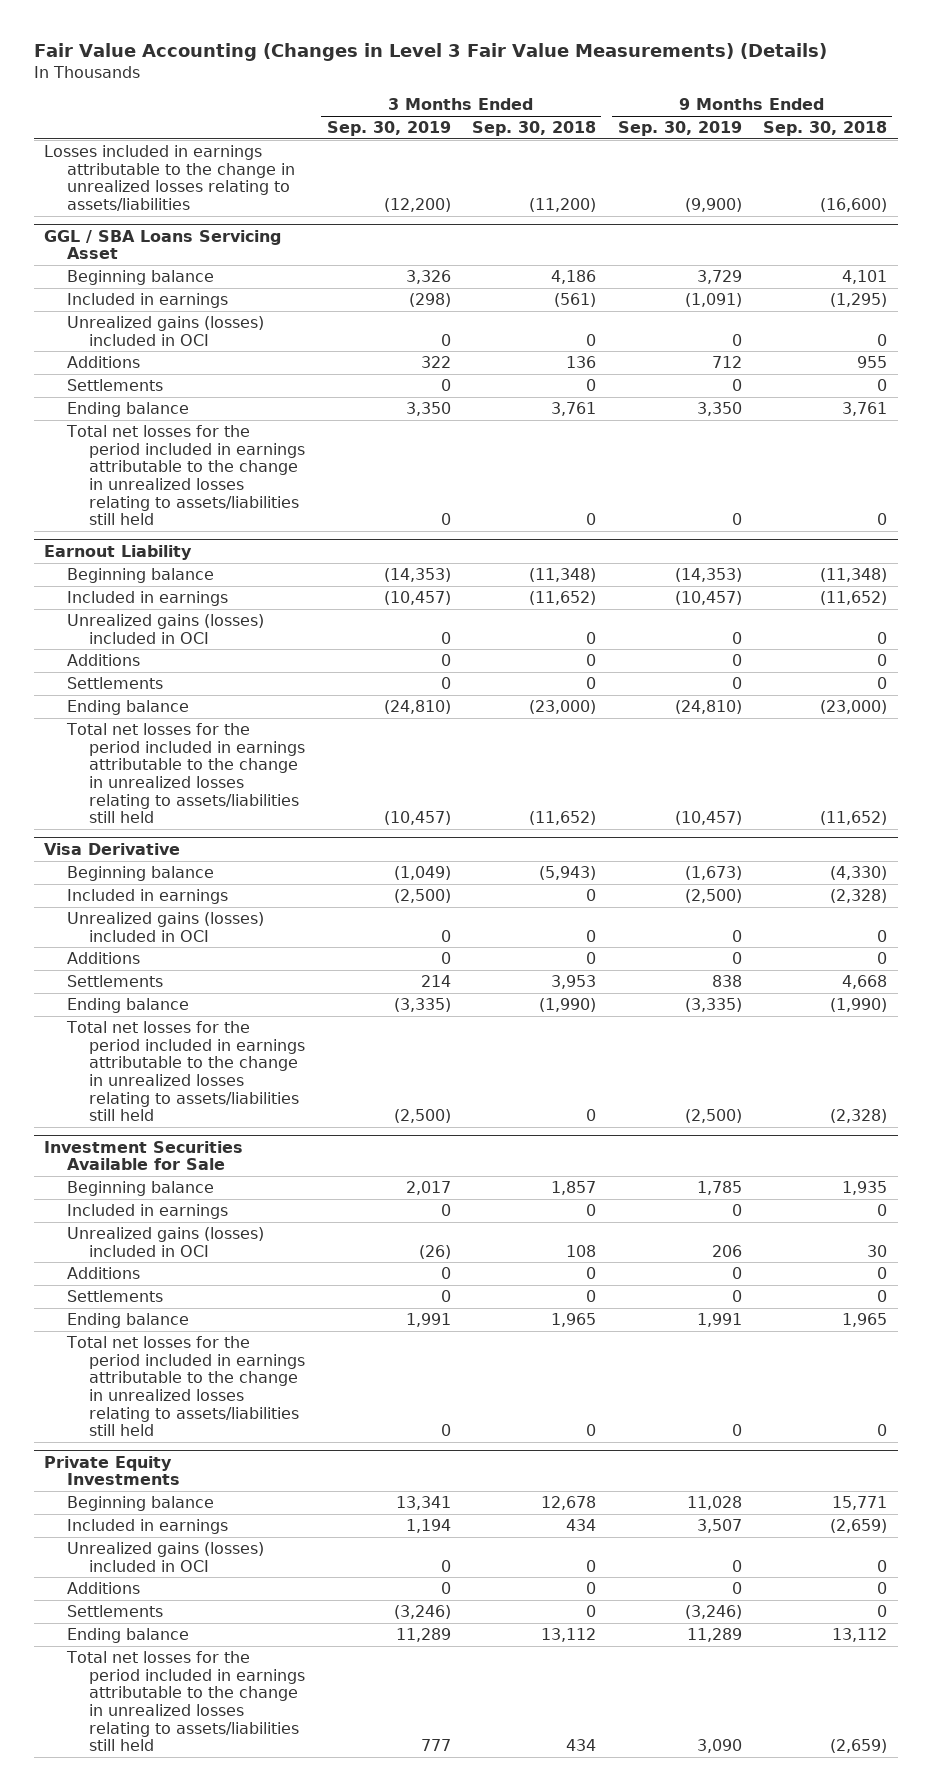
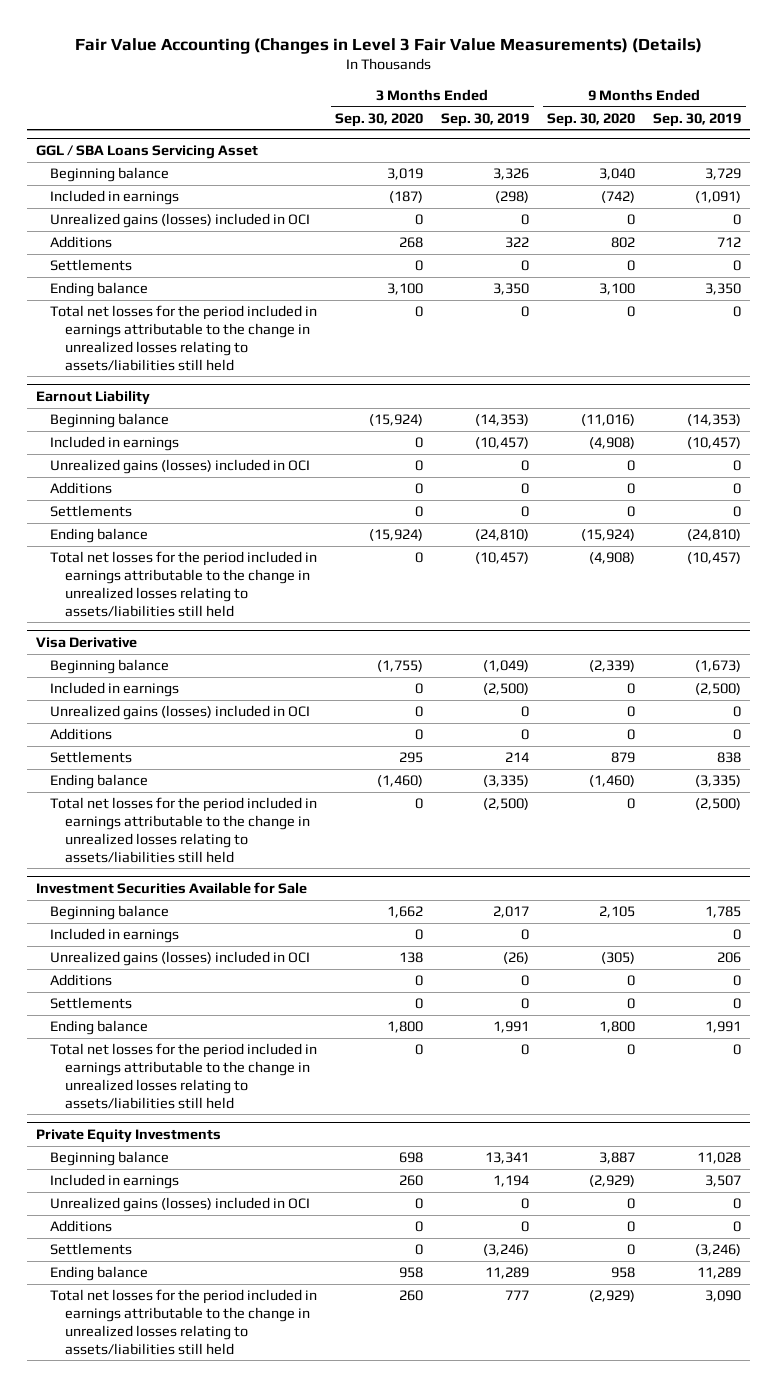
- | 3 Months Ended Sep. 30, 2019 | 3 Months Ended Sep. 30, 2018 | 9 Months Ended Sep. 30, 2019 | 9 Months Ended Sep. 30, 2018
+ | 3 Months Ended Sep. 30, 2020 | 3 Months Ended Sep. 30, 2019 | 9 Months Ended Sep. 30, 2020 | 9 Months Ended Sep. 30, 2019
- Losses included in earnings attributable to the change in unrealized losses relating to assets/liabilities | (12,200) | (11,200) | (9,900) | (16,600)

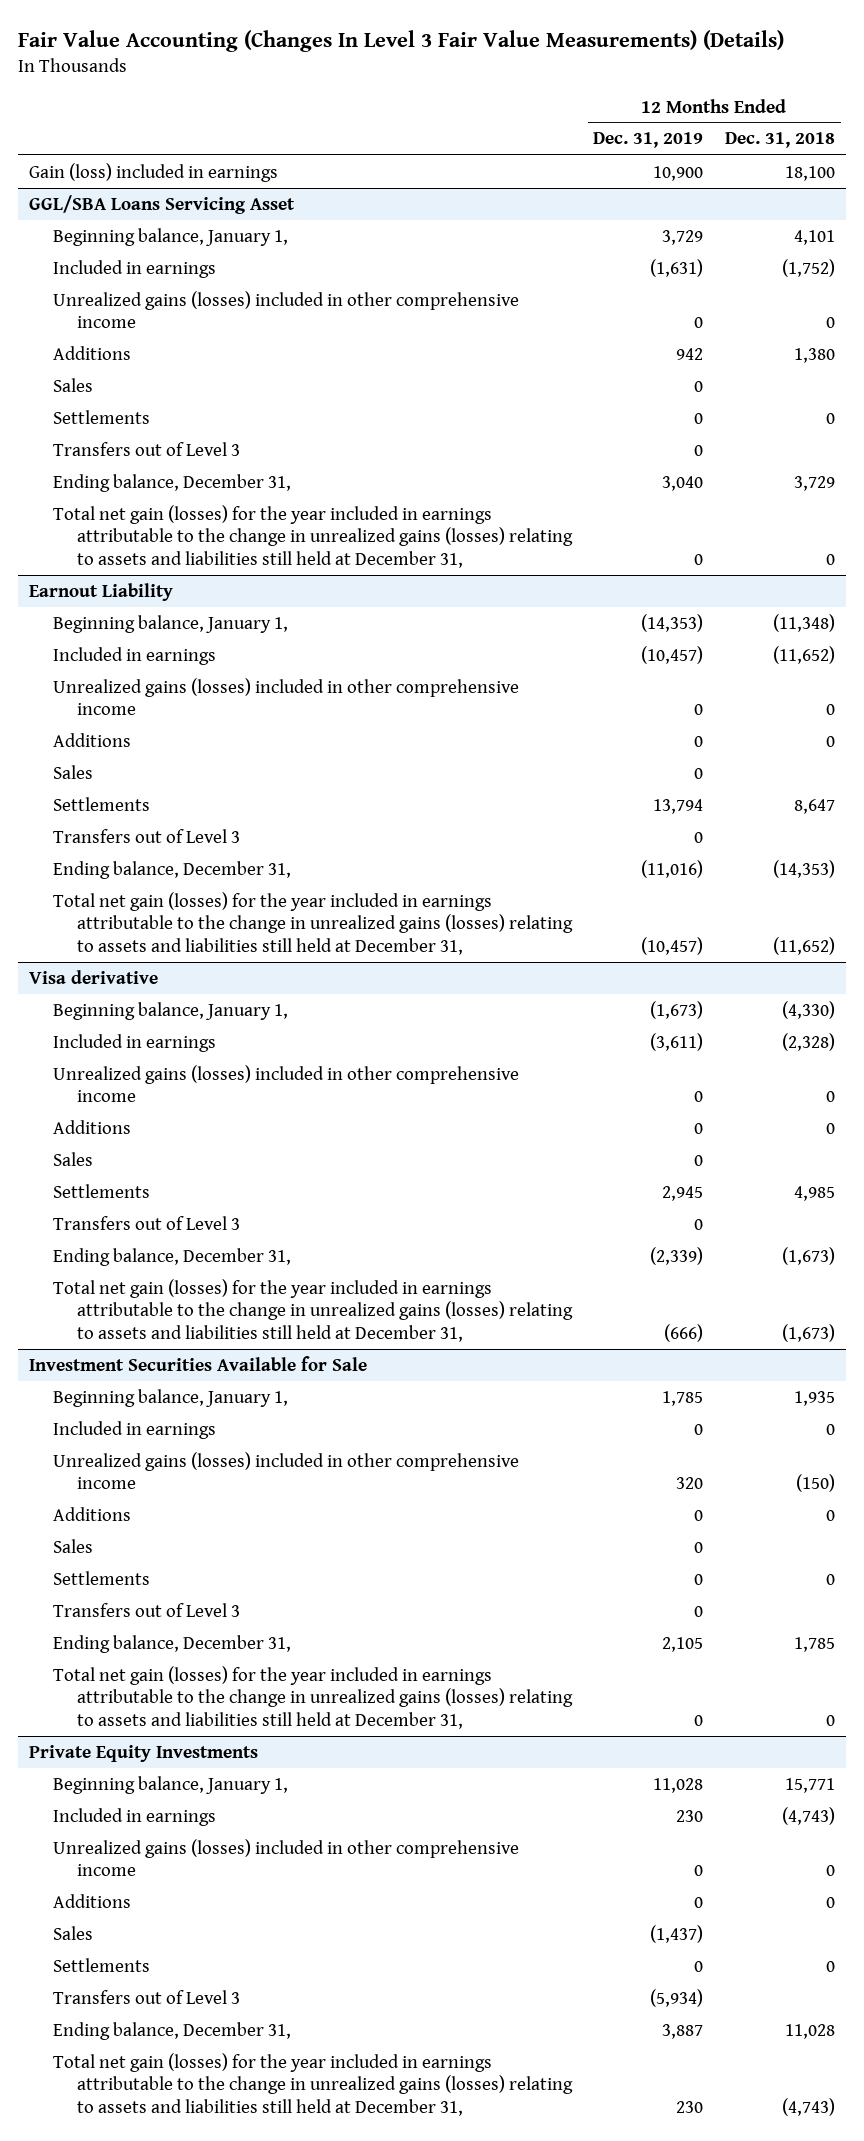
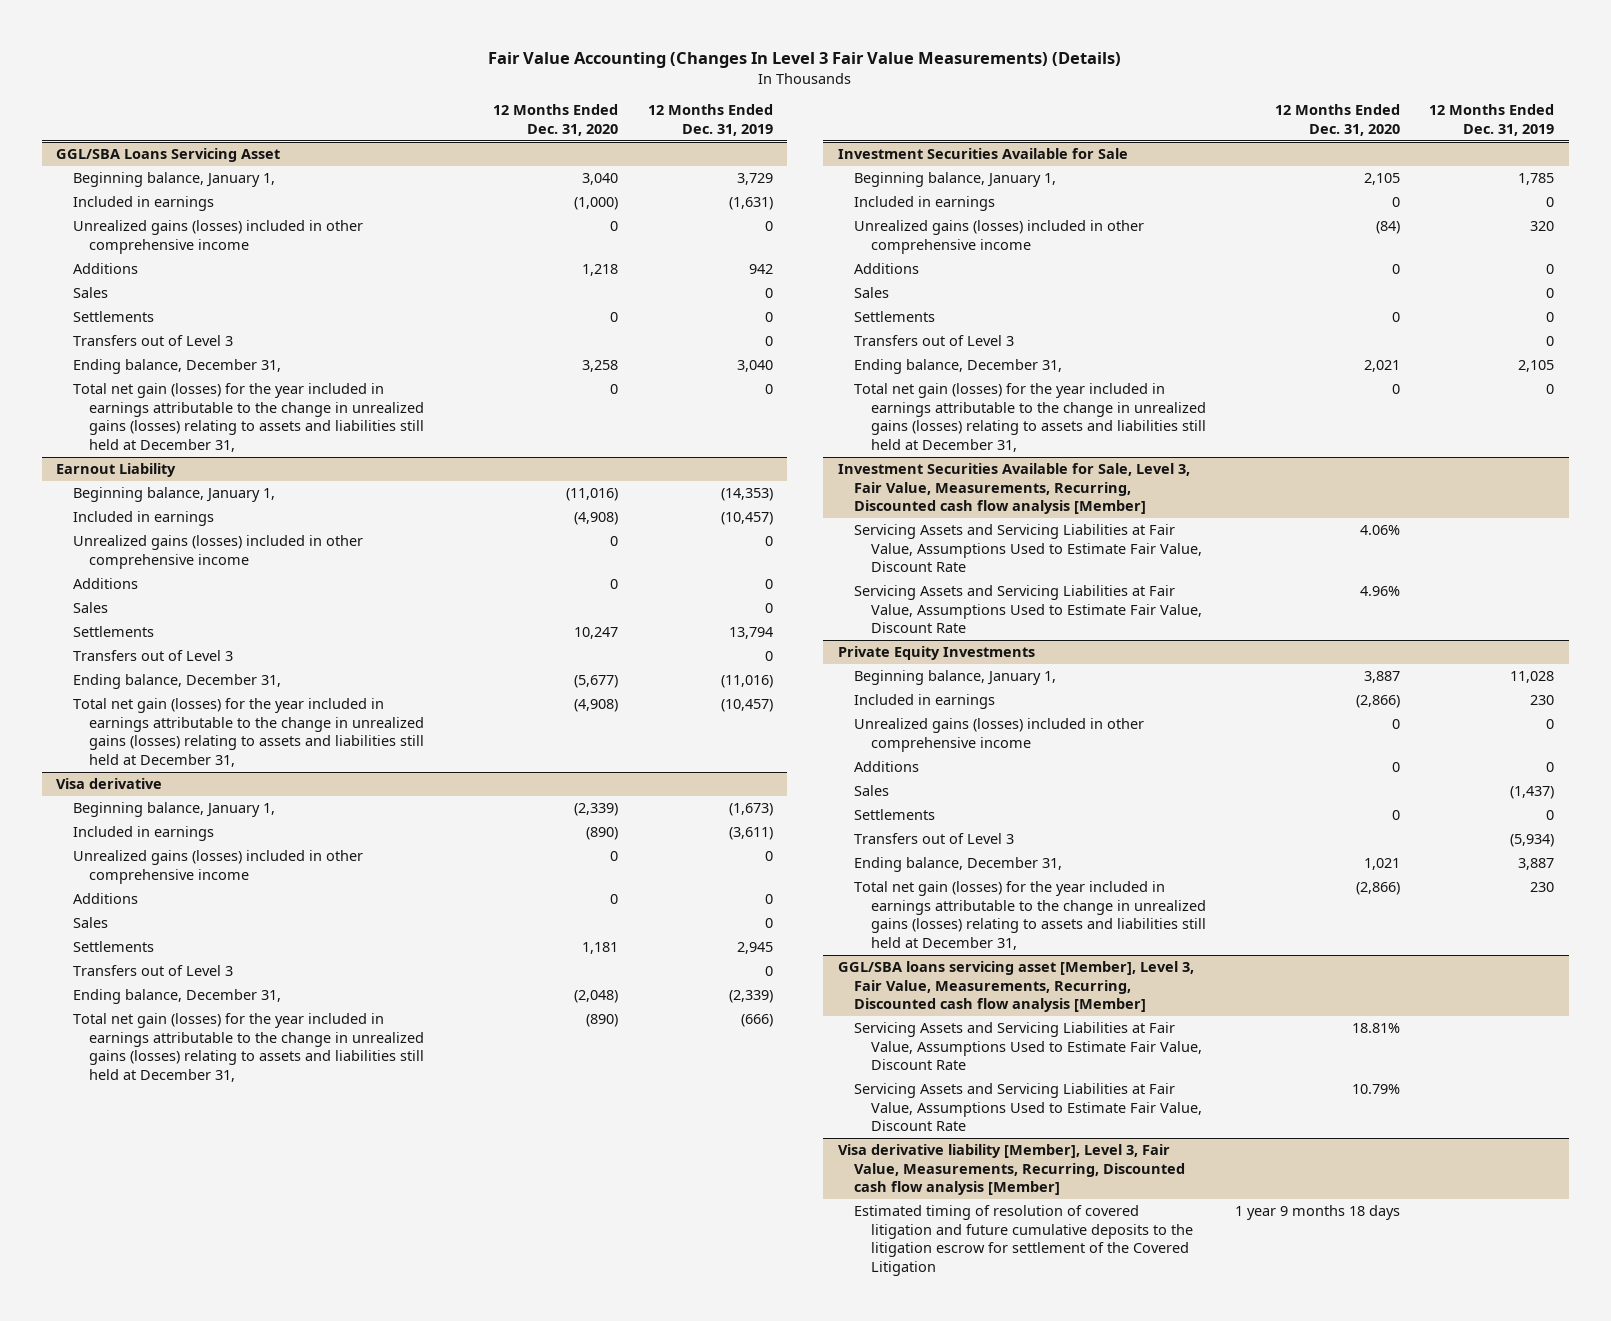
- | 12 Months Ended Dec. 31, 2019 | 12 Months Ended Dec. 31, 2018
+ | 12 Months Ended Dec. 31, 2020 | 12 Months Ended Dec. 31, 2019
- Gain (loss) included in earnings | 10,900 | 18,100
+ Investment Securities Available for Sale, Level 3, Fair Value, Measurements, Recurring, Discounted cash flow analysis [Member]
+ Servicing Assets and Servicing Liabilities at Fair Value, Assumptions Used to Estimate Fair Value, Discount Rate | 4.06% |
+ Servicing Assets and Servicing Liabilities at Fair Value, Assumptions Used to Estimate Fair Value, Discount Rate | 4.96% |
+ GGL/SBA loans servicing asset [Member], Level 3, Fair Value, Measurements, Recurring, Discounted cash flow analysis [Member]
+ Servicing Assets and Servicing Liabilities at Fair Value, Assumptions Used to Estimate Fair Value, Discount Rate | 18.81% |
+ Servicing Assets and Servicing Liabilities at Fair Value, Assumptions Used to Estimate Fair Value, Discount Rate | 10.79% |
+ Visa derivative liability [Member], Level 3, Fair Value, Measurements, Recurring, Discounted cash flow analysis [Member]
+ Estimated timing of resolution of covered litigation and future cumulative deposits to the litigation escrow for settlement of the Covered Litigation | 1 year 9 months 18 days |

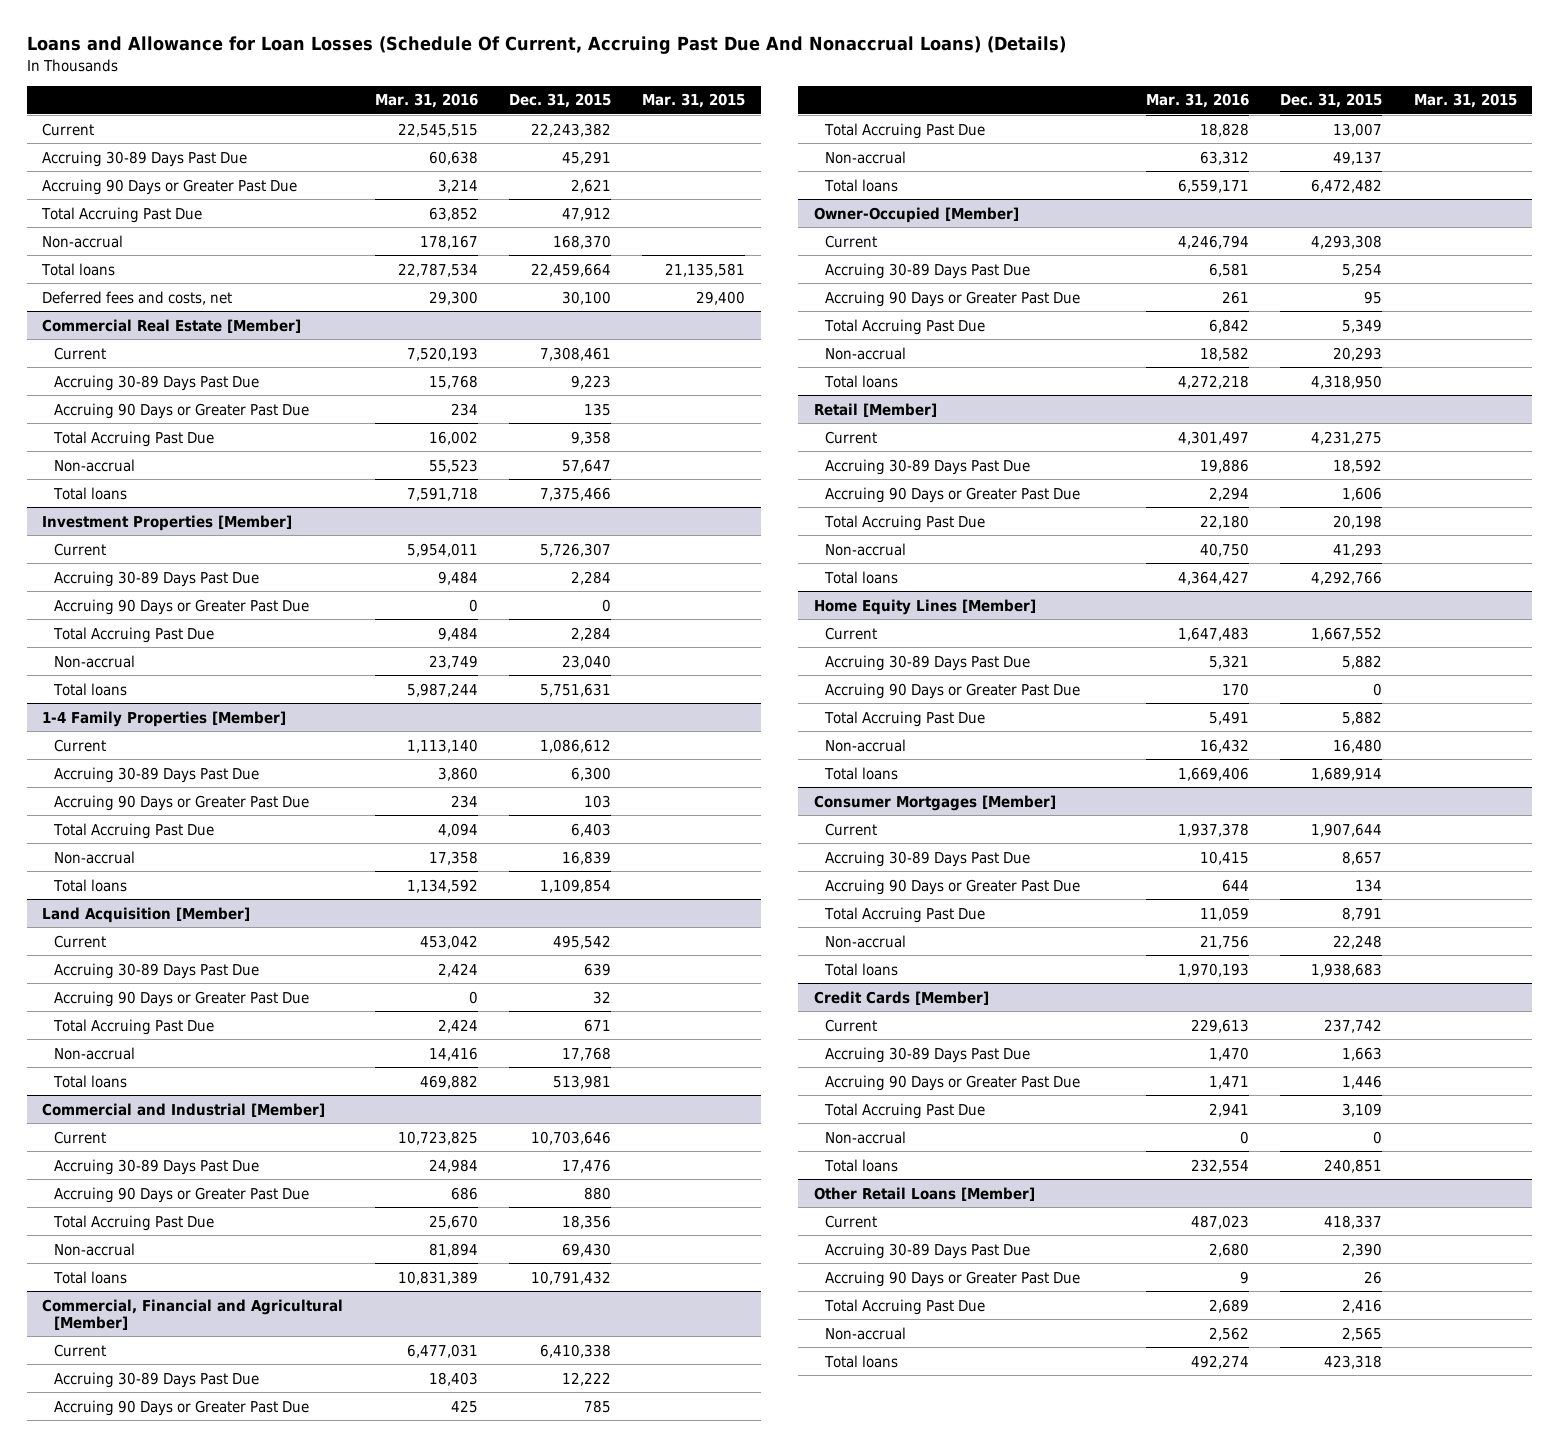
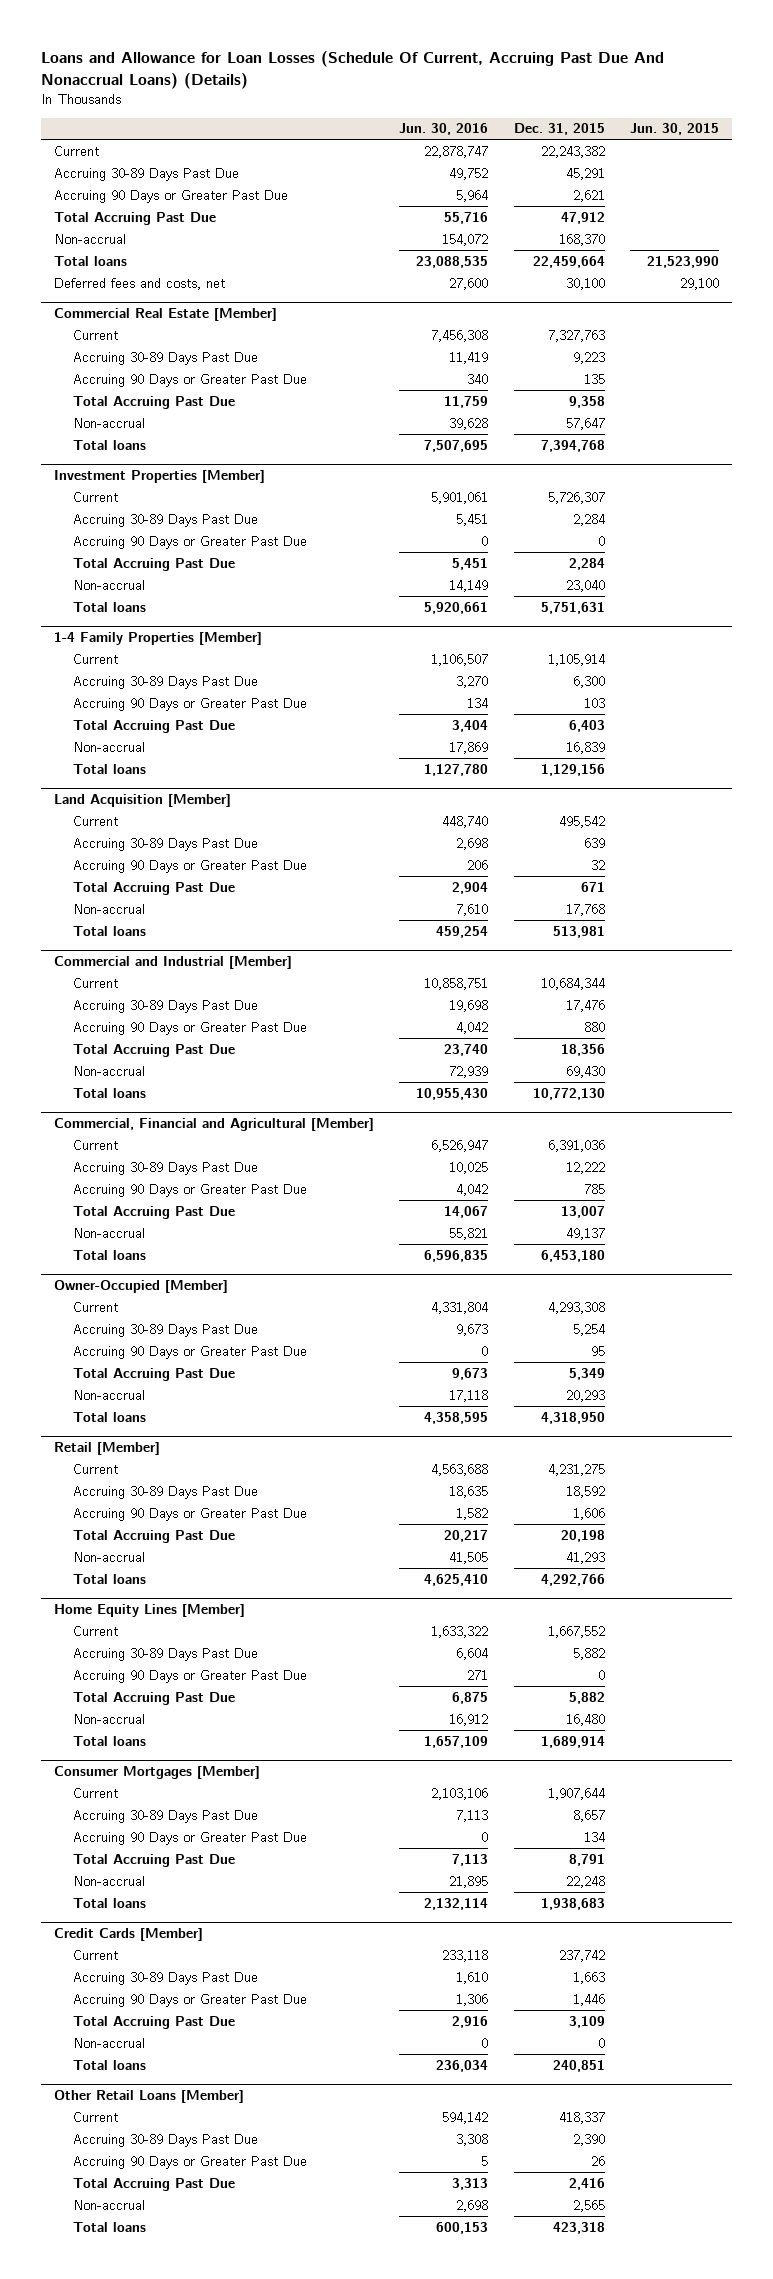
- | Mar. 31, 2016 | Dec. 31, 2015 | Mar. 31, 2015
+ | Jun. 30, 2016 | Dec. 31, 2015 | Jun. 30, 2015
@ Commercial Real Estate [Member]
- Current | 7,520,193 | 7,308,461 |
+ Current | 7,456,308 | 7,327,763 |
- Total loans | 7,591,718 | 7,375,466 |
+ Total loans | 7,507,695 | 7,394,768 |
@ 1-4 Family Properties [Member]
- Current | 1,113,140 | 1,086,612 |
+ Current | 1,106,507 | 1,105,914 |
- Total loans | 1,134,592 | 1,109,854 |
+ Total loans | 1,127,780 | 1,129,156 |
@ Commercial and Industrial [Member]
- Current | 10,723,825 | 10,703,646 |
+ Current | 10,858,751 | 10,684,344 |
- Total loans | 10,831,389 | 10,791,432 |
+ Total loans | 10,955,430 | 10,772,130 |
@ Commercial, Financial and Agricultural [Member]
- Current | 6,477,031 | 6,410,338 |
+ Current | 6,526,947 | 6,391,036 |
- Total loans | 6,559,171 | 6,472,482 |
+ Total loans | 6,596,835 | 6,453,180 |

